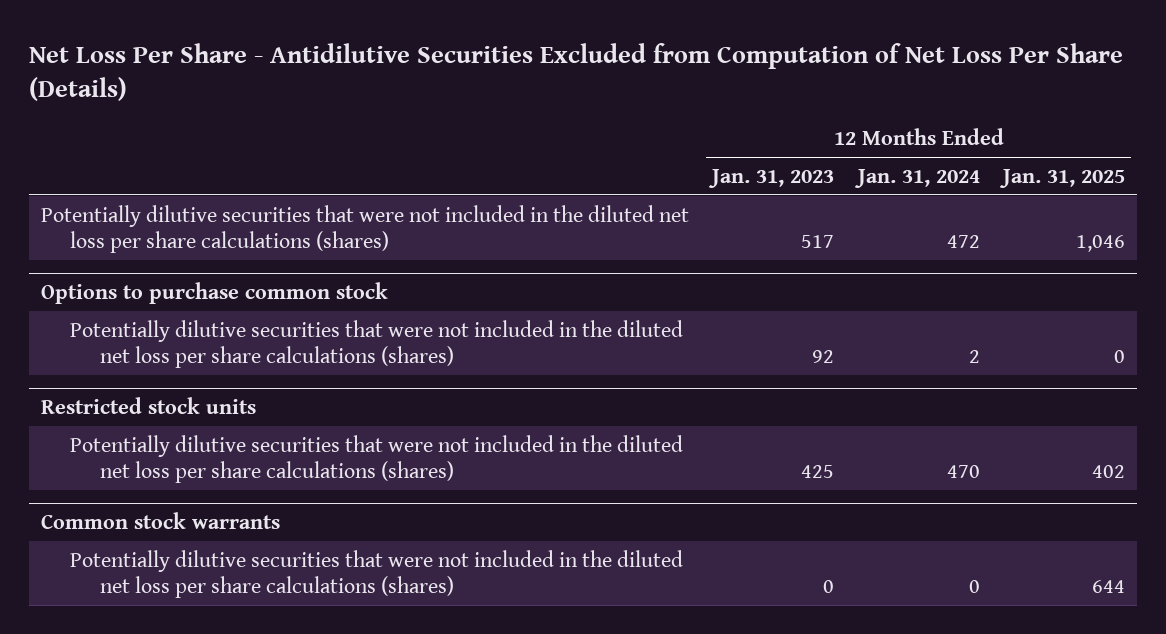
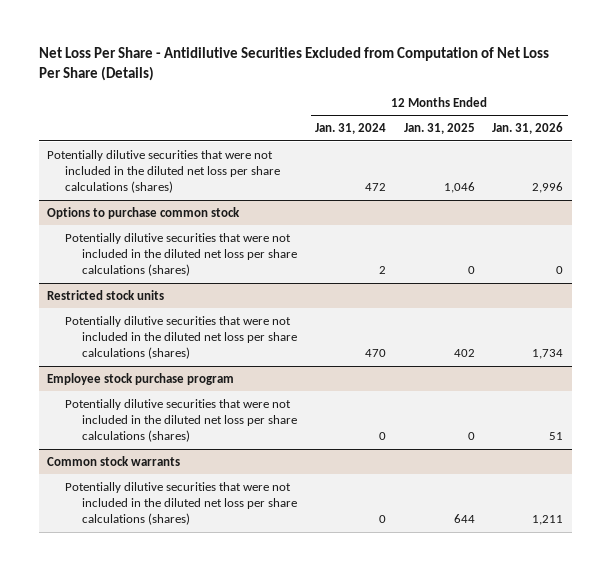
- | 12 Months Ended Jan. 31, 2023 | 12 Months Ended Jan. 31, 2024 | 12 Months Ended Jan. 31, 2025
+ | 12 Months Ended Jan. 31, 2024 | 12 Months Ended Jan. 31, 2025 | 12 Months Ended Jan. 31, 2026
+ Employee stock purchase program
+ Potentially dilutive securities that were not included in the diluted net loss per share calculations (shares) | 0 | 0 | 51

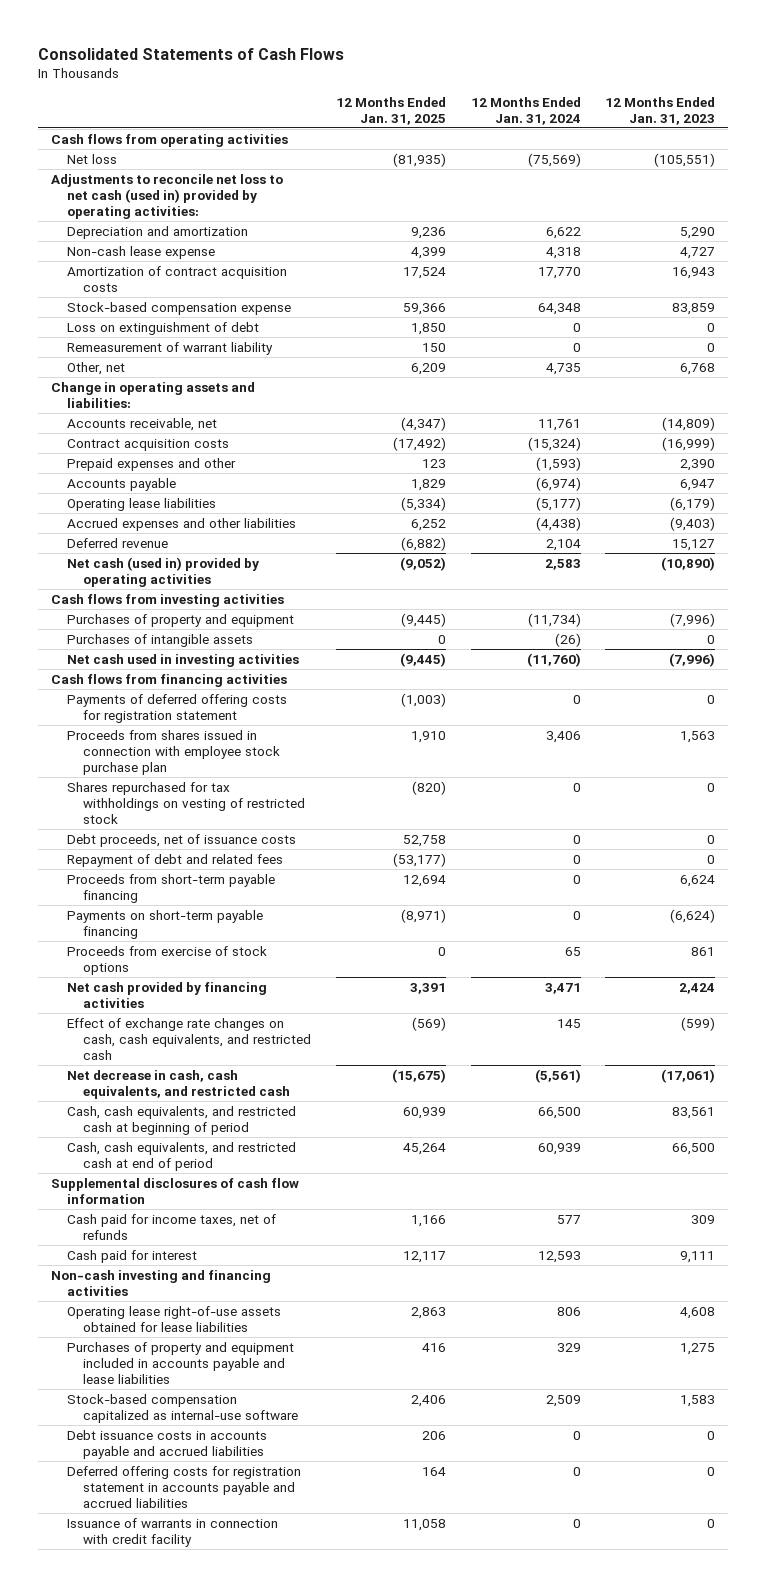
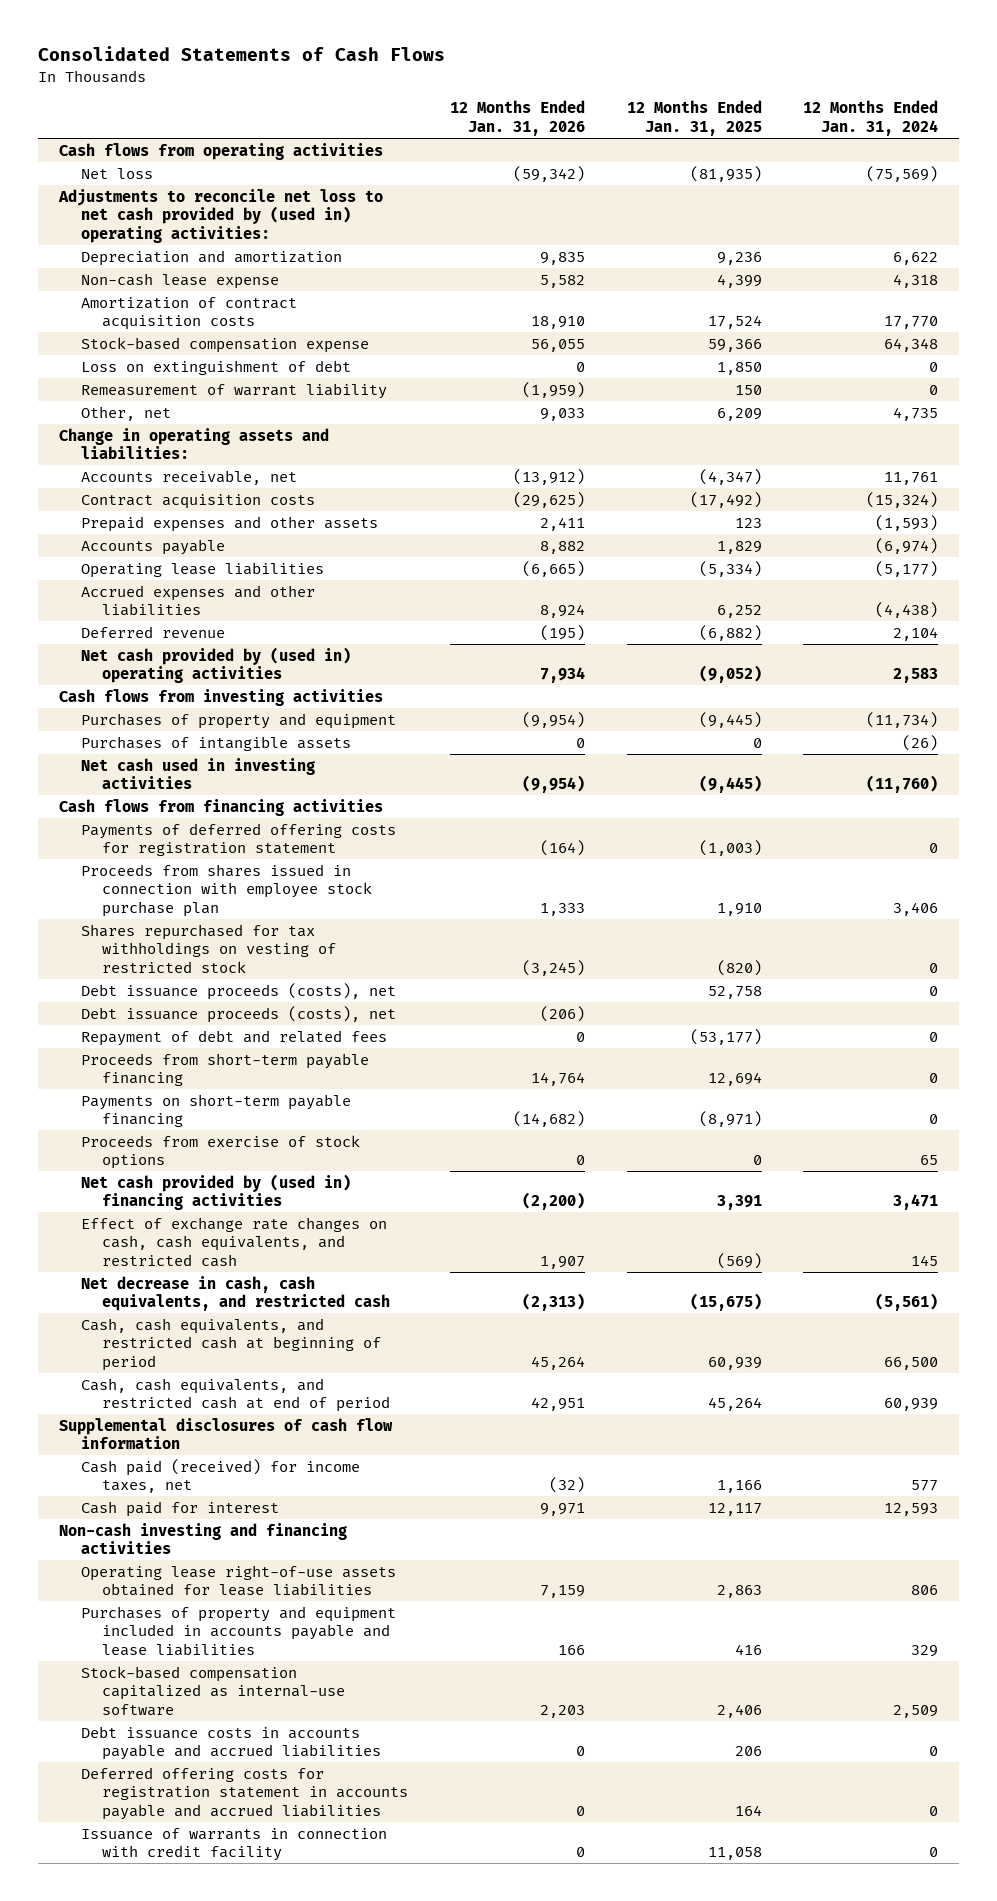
- | 12 Months Ended Jan. 31, 2025 | 12 Months Ended Jan. 31, 2024 | 12 Months Ended Jan. 31, 2023
+ | 12 Months Ended Jan. 31, 2026 | 12 Months Ended Jan. 31, 2025 | 12 Months Ended Jan. 31, 2024
- Adjustments to reconcile net loss to net cash (used in) provided by operating activities:
+ Adjustments to reconcile net loss to net cash provided by (used in) operating activities:
- Prepaid expenses and other | 123 | (1,593) | 2,390
+ Prepaid expenses and other assets | 2,411 | 123 | (1,593)
- Net cash (used in) provided by operating activities | (9,052) | 2,583 | (10,890)
+ Net cash provided by (used in) operating activities | 7,934 | (9,052) | 2,583
- Debt proceeds, net of issuance costs | 52,758 | 0 | 0
+ Debt issuance proceeds (costs), net | | 52,758 | 0
+ Debt issuance proceeds (costs), net | (206) | |
- Net cash provided by financing activities | 3,391 | 3,471 | 2,424
+ Net cash provided by (used in) financing activities | (2,200) | 3,391 | 3,471
- Cash paid for income taxes, net of refunds | 1,166 | 577 | 309
+ Cash paid (received) for income taxes, net | (32) | 1,166 | 577

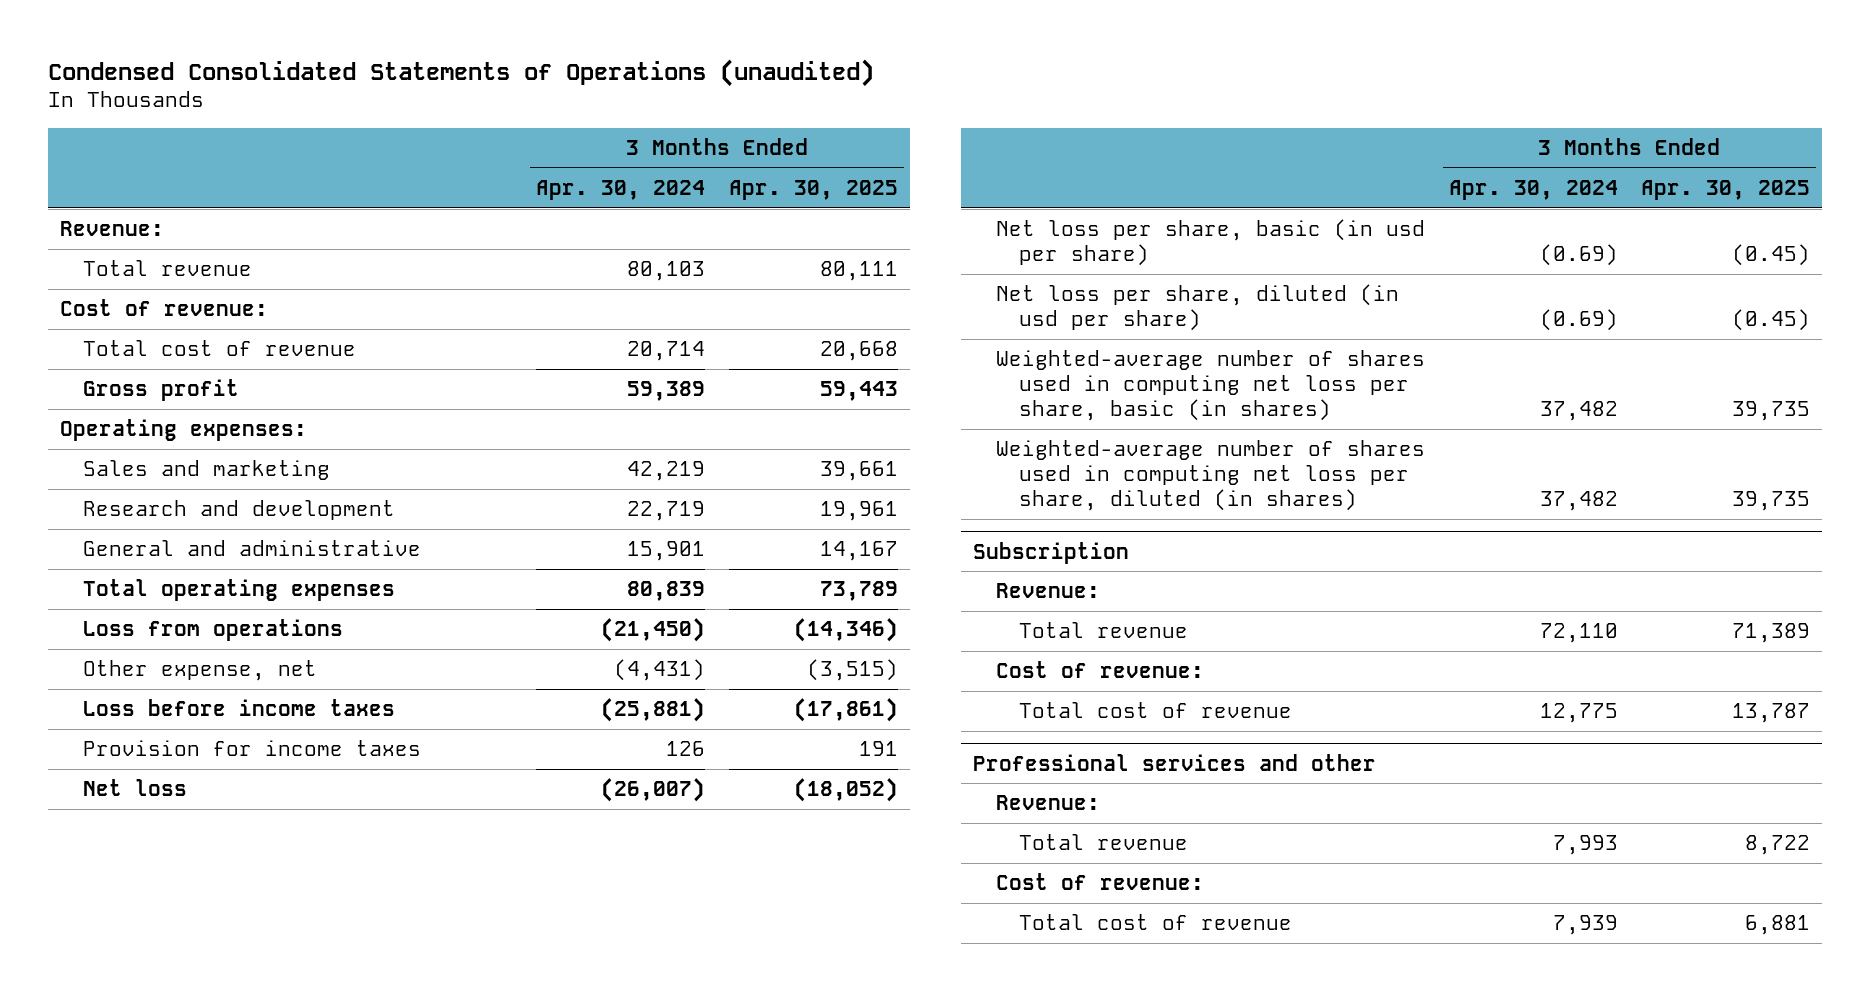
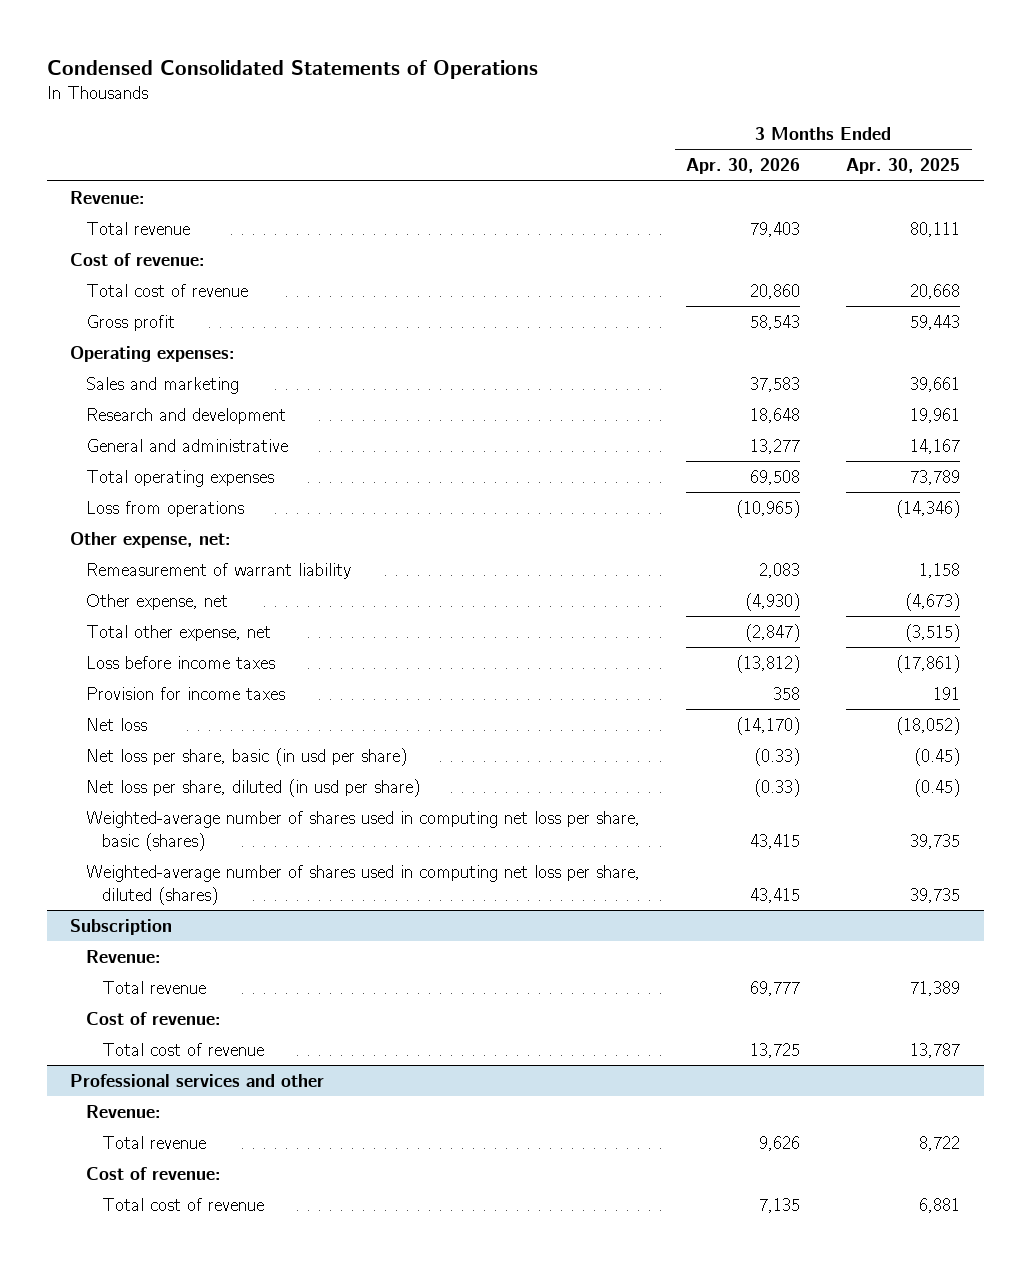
- Condensed Consolidated Statements of Operations (unaudited)
+ Condensed Consolidated Statements of Operations
- | 3 Months Ended Apr. 30, 2024 | 3 Months Ended Apr. 30, 2025
+ | 3 Months Ended Apr. 30, 2026 | 3 Months Ended Apr. 30, 2025
- Other expense, net | (4,431) | (3,515)
+ Other expense, net:
+ Remeasurement of warrant liability | 2,083 | 1,158
+ Other expense, net | (4,930) | (4,673)
+ Total other expense, net | (2,847) | (3,515)
- Weighted-average number of shares used in computing net loss per share, basic (in shares) | 37,482 | 39,735
- Weighted-average number of shares used in computing net loss per share, diluted (in shares) | 37,482 | 39,735
+ Weighted-average number of shares used in computing net loss per share, basic (shares) | 43,415 | 39,735
+ Weighted-average number of shares used in computing net loss per share, diluted (shares) | 43,415 | 39,735

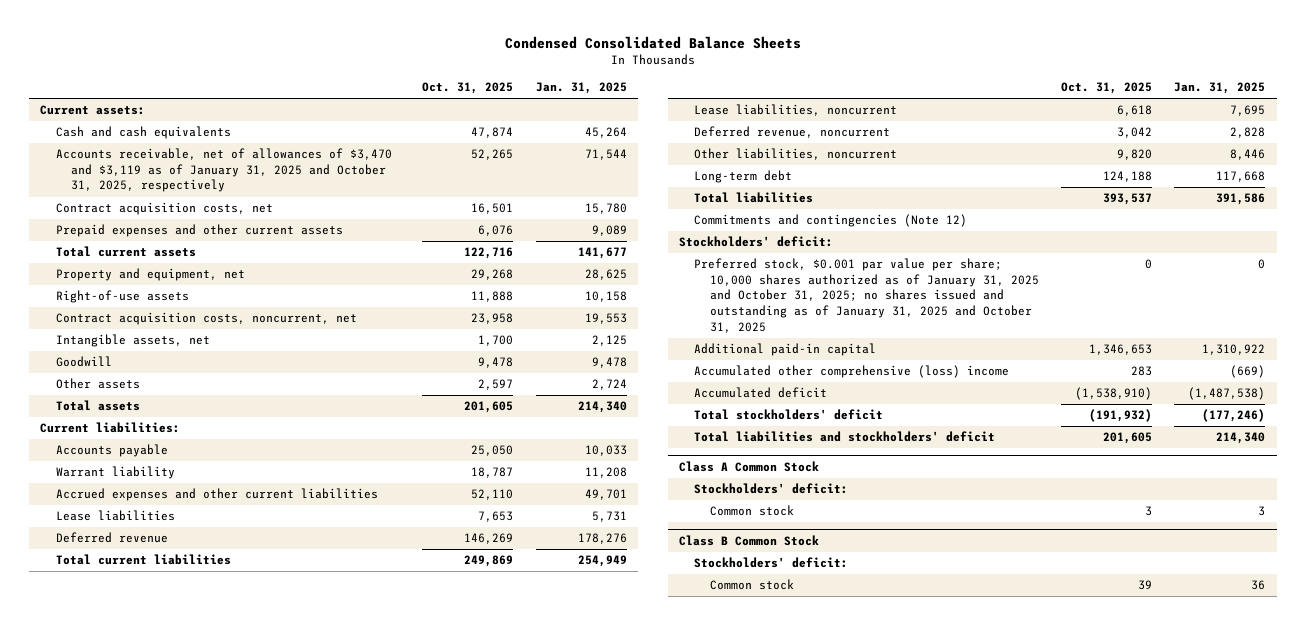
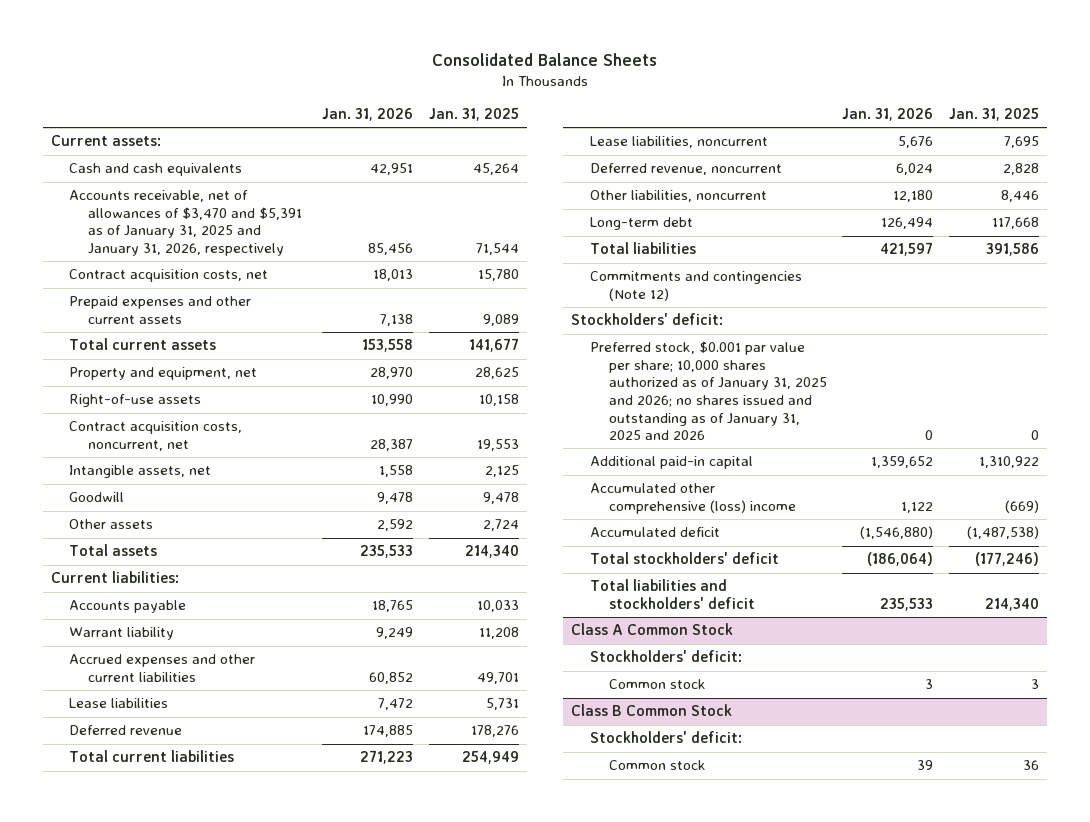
- Condensed Consolidated Balance Sheets
+ Consolidated Balance Sheets
- | Oct. 31, 2025 | Jan. 31, 2025
+ | Jan. 31, 2026 | Jan. 31, 2025
- Accounts receivable, net of allowances of $3,470 and $3,119 as of January 31, 2025 and October 31, 2025, respectively | 52,265 | 71,544
+ Accounts receivable, net of allowances of $3,470 and $5,391 as of January 31, 2025 and January 31, 2026, respectively | 85,456 | 71,544
- Preferred stock, $0.001 par value per share; 10,000 shares authorized as of January 31, 2025 and October 31, 2025; no shares issued and outstanding as of January 31, 2025 and October 31, 2025 | 0 | 0
+ Preferred stock, $0.001 par value per share; 10,000 shares authorized as of January 31, 2025 and 2026; no shares issued and outstanding as of January 31, 2025 and 2026 | 0 | 0

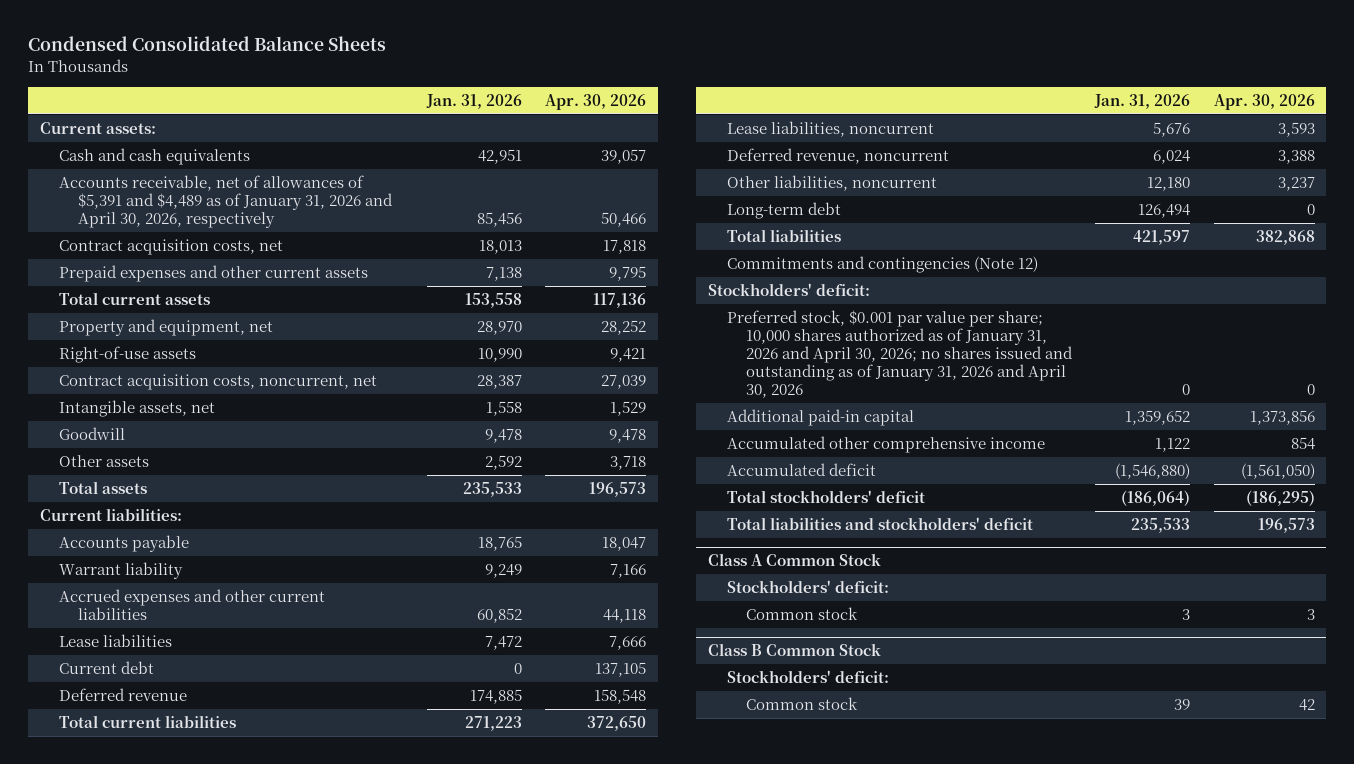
- Consolidated Balance Sheets
+ Condensed Consolidated Balance Sheets
- | Jan. 31, 2026 | Jan. 31, 2025
+ | Jan. 31, 2026 | Apr. 30, 2026
- Accounts receivable, net of allowances of $3,470 and $5,391 as of January 31, 2025 and January 31, 2026, respectively | 85,456 | 71,544
+ Accounts receivable, net of allowances of $5,391 and $4,489 as of January 31, 2026 and April 30, 2026, respectively | 85,456 | 50,466
+ Current debt | 0 | 137,105
- Preferred stock, $0.001 par value per share; 10,000 shares authorized as of January 31, 2025 and 2026; no shares issued and outstanding as of January 31, 2025 and 2026 | 0 | 0
+ Preferred stock, $0.001 par value per share; 10,000 shares authorized as of January 31, 2026 and April 30, 2026; no shares issued and outstanding as of January 31, 2026 and April 30, 2026 | 0 | 0
- Accumulated other comprehensive (loss) income | 1,122 | (669)
+ Accumulated other comprehensive income | 1,122 | 854

